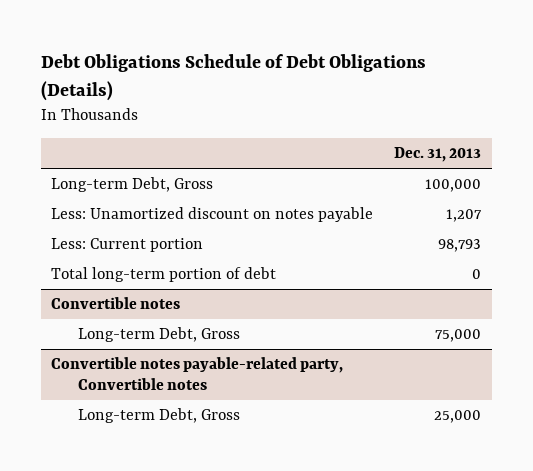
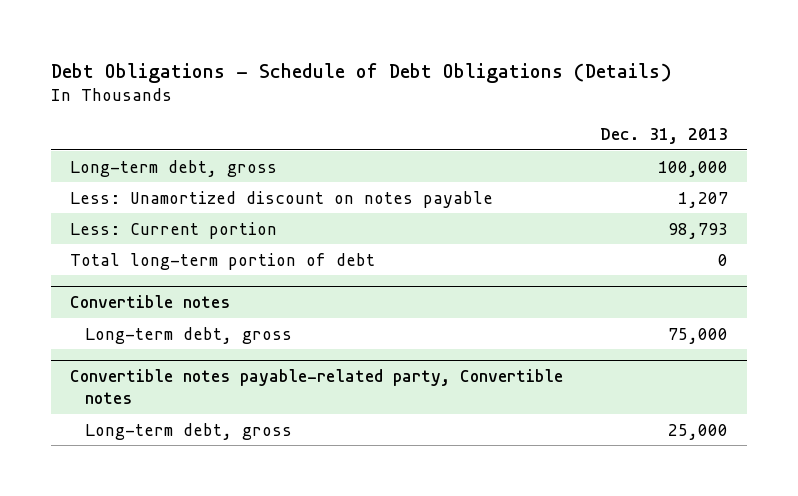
- Debt Obligations Schedule of Debt Obligations (Details)
+ Debt Obligations - Schedule of Debt Obligations (Details)
- Long-term Debt, Gross | 100,000
+ Long-term debt, gross | 100,000
@ Convertible notes
- Long-term Debt, Gross | 75,000
+ Long-term debt, gross | 75,000
@ Convertible notes payable-related party, Convertible notes
- Long-term Debt, Gross | 25,000
+ Long-term debt, gross | 25,000

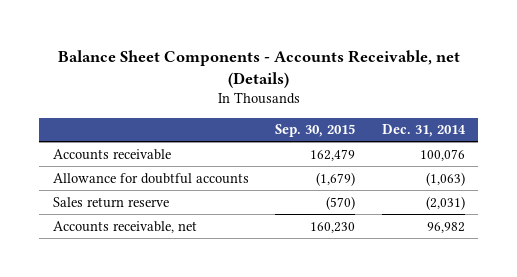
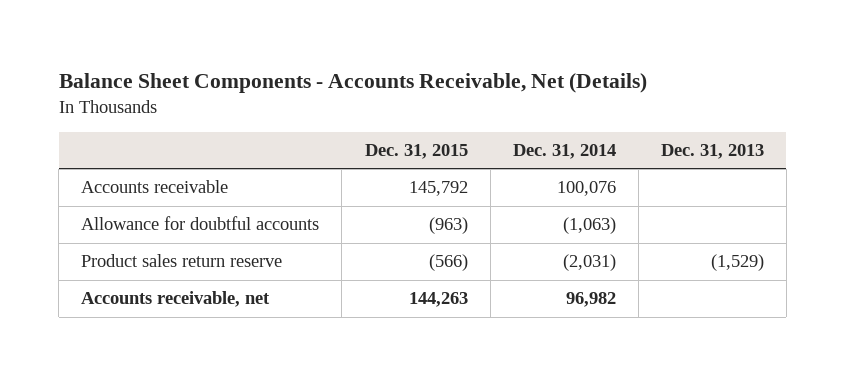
- Balance Sheet Components - Accounts Receivable, net (Details)
+ Balance Sheet Components - Accounts Receivable, Net (Details)
- | Sep. 30, 2015 | Dec. 31, 2014
+ | Dec. 31, 2015 | Dec. 31, 2014 | Dec. 31, 2013
- Sales return reserve | (570) | (2,031)
+ Product sales return reserve | (566) | (2,031) | (1,529)

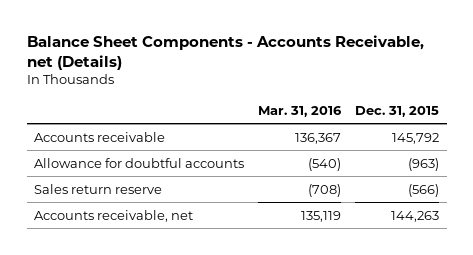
- Balance Sheet Components - Accounts Receivable, Net (Details)
+ Balance Sheet Components - Accounts Receivable, net (Details)
- | Dec. 31, 2015 | Dec. 31, 2014 | Dec. 31, 2013
+ | Mar. 31, 2016 | Dec. 31, 2015
- Product sales return reserve | (566) | (2,031) | (1,529)
+ Sales return reserve | (708) | (566)

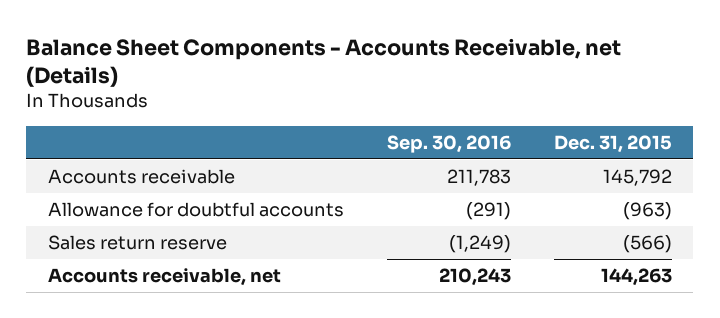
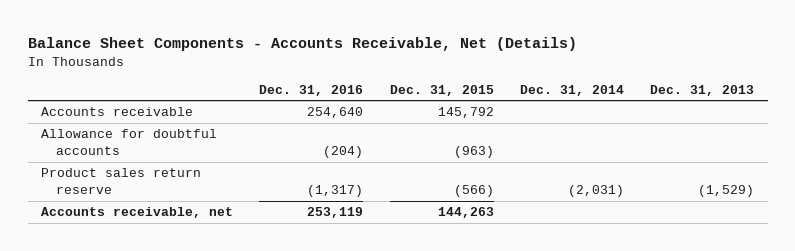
- Balance Sheet Components - Accounts Receivable, net (Details)
+ Balance Sheet Components - Accounts Receivable, Net (Details)
- | Sep. 30, 2016 | Dec. 31, 2015
+ | Dec. 31, 2016 | Dec. 31, 2015 | Dec. 31, 2014 | Dec. 31, 2013
- Sales return reserve | (1,249) | (566)
+ Product sales return reserve | (1,317) | (566) | (2,031) | (1,529)

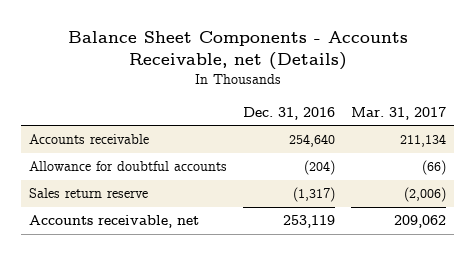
- Balance Sheet Components - Accounts Receivable, Net (Details)
+ Balance Sheet Components - Accounts Receivable, net (Details)
- | Dec. 31, 2016 | Dec. 31, 2015 | Dec. 31, 2014 | Dec. 31, 2013
+ | Dec. 31, 2016 | Mar. 31, 2017
- Product sales return reserve | (1,317) | (566) | (2,031) | (1,529)
+ Sales return reserve | (1,317) | (2,006)

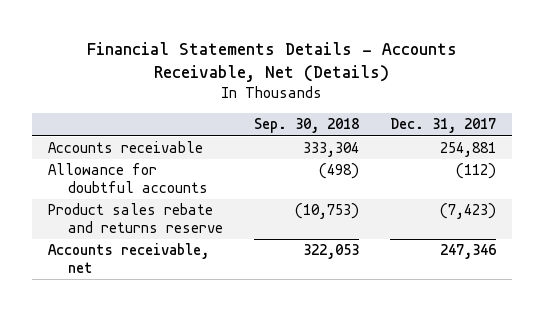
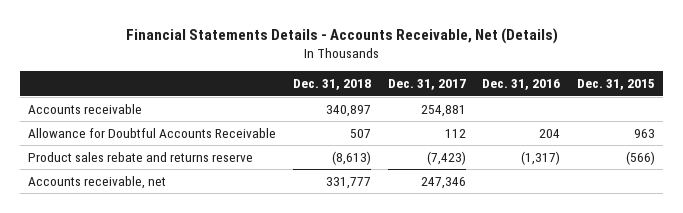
- | Sep. 30, 2018 | Dec. 31, 2017
+ | Dec. 31, 2018 | Dec. 31, 2017 | Dec. 31, 2016 | Dec. 31, 2015
- Allowance for doubtful accounts | (498) | (112)
+ Allowance for Doubtful Accounts Receivable | 507 | 112 | 204 | 963

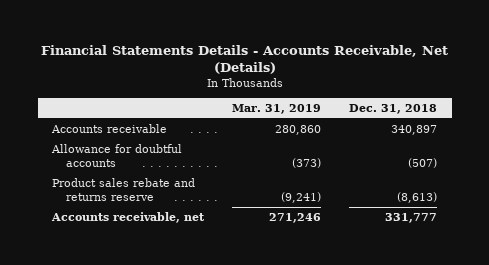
- | Dec. 31, 2018 | Dec. 31, 2017 | Dec. 31, 2016 | Dec. 31, 2015
+ | Mar. 31, 2019 | Dec. 31, 2018
- Allowance for Doubtful Accounts Receivable | 507 | 112 | 204 | 963
+ Allowance for doubtful accounts | (373) | (507)

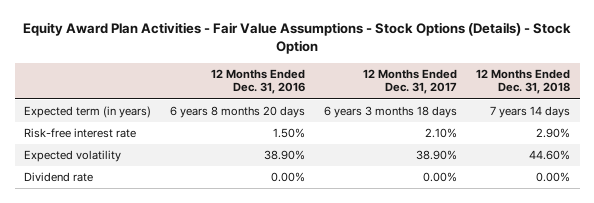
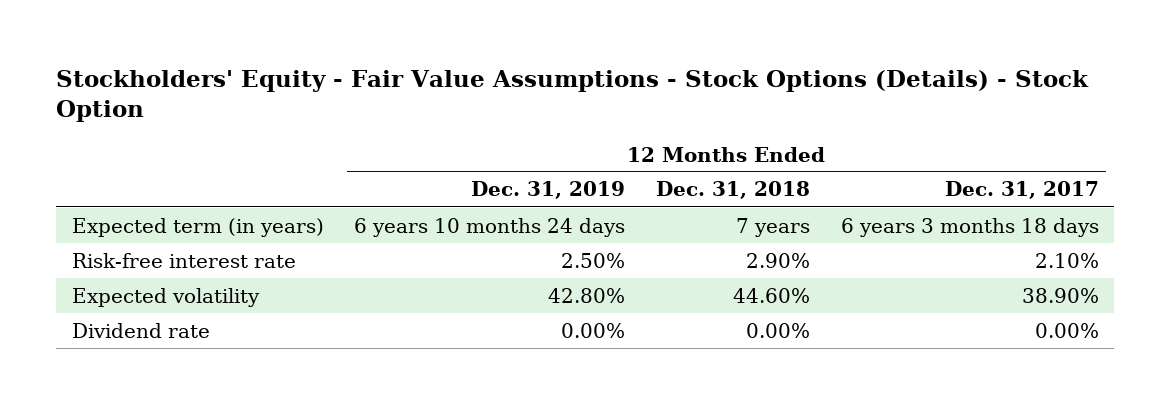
- Equity Award Plan Activities - Fair Value Assumptions - Stock Options (Details) - Stock Option
+ Stockholders' Equity - Fair Value Assumptions - Stock Options (Details) - Stock Option
- | 12 Months Ended Dec. 31, 2016 | 12 Months Ended Dec. 31, 2017 | 12 Months Ended Dec. 31, 2018
+ | 12 Months Ended Dec. 31, 2019 | 12 Months Ended Dec. 31, 2018 | 12 Months Ended Dec. 31, 2017
- Expected term (in years) | 6 years 8 months 20 days | 6 years 3 months 18 days | 7 years 14 days
+ Expected term (in years) | 6 years 10 months 24 days | 7 years | 6 years 3 months 18 days

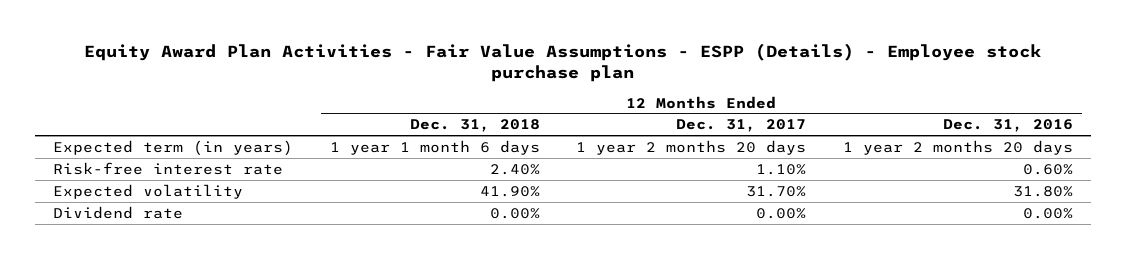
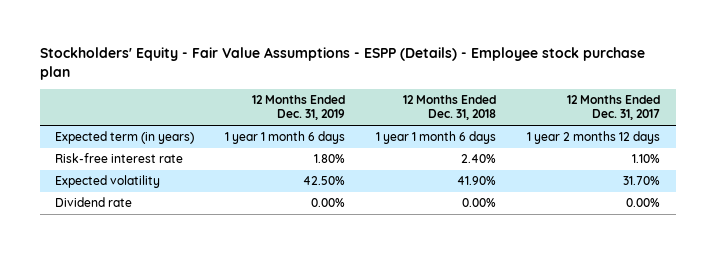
- Equity Award Plan Activities - Fair Value Assumptions - ESPP (Details) - Employee stock purchase plan
+ Stockholders' Equity - Fair Value Assumptions - ESPP (Details) - Employee stock purchase plan
- | 12 Months Ended Dec. 31, 2018 | 12 Months Ended Dec. 31, 2017 | 12 Months Ended Dec. 31, 2016
+ | 12 Months Ended Dec. 31, 2019 | 12 Months Ended Dec. 31, 2018 | 12 Months Ended Dec. 31, 2017
- Expected term (in years) | 1 year 1 month 6 days | 1 year 2 months 20 days | 1 year 2 months 20 days
+ Expected term (in years) | 1 year 1 month 6 days | 1 year 1 month 6 days | 1 year 2 months 12 days

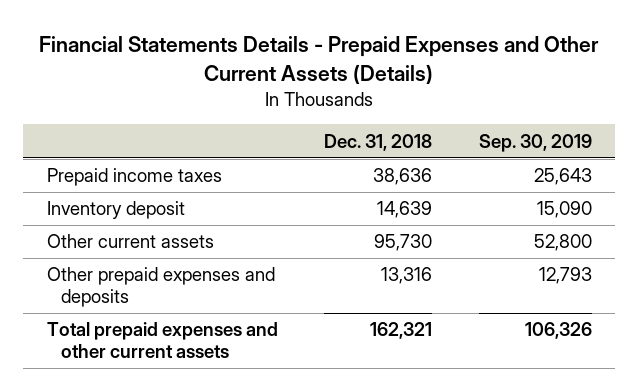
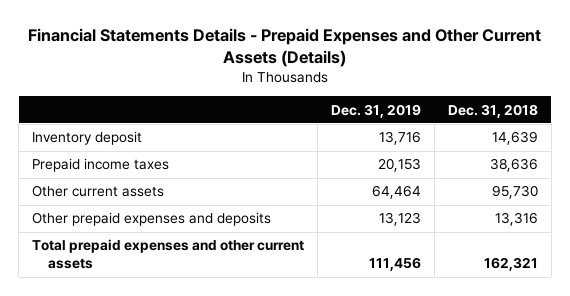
- | Dec. 31, 2018 | Sep. 30, 2019
+ | Dec. 31, 2019 | Dec. 31, 2018
moved down: Prepaid income taxes | 20,153 | 38,636

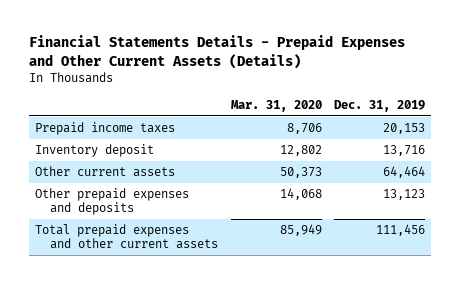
- | Dec. 31, 2019 | Dec. 31, 2018
+ | Mar. 31, 2020 | Dec. 31, 2019
moved down: Inventory deposit | 12,802 | 13,716

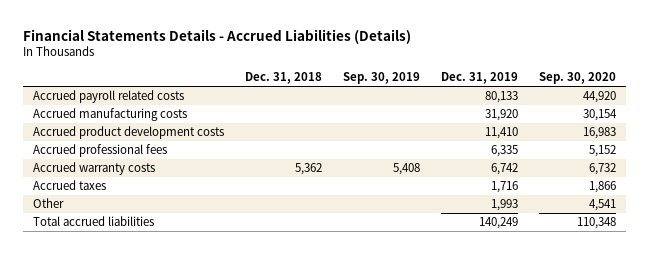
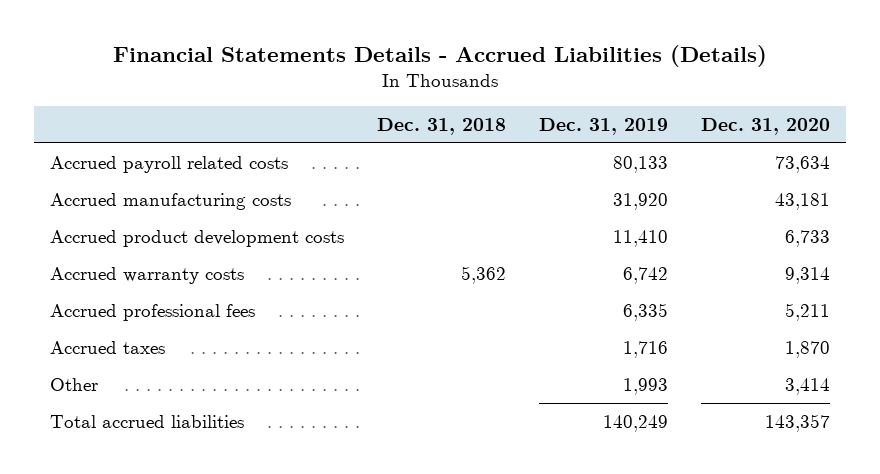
- | Dec. 31, 2018 | Sep. 30, 2019 | Dec. 31, 2019 | Sep. 30, 2020
+ | Dec. 31, 2018 | Dec. 31, 2019 | Dec. 31, 2020
moved down: Accrued professional fees | | 6,335 | 5,211

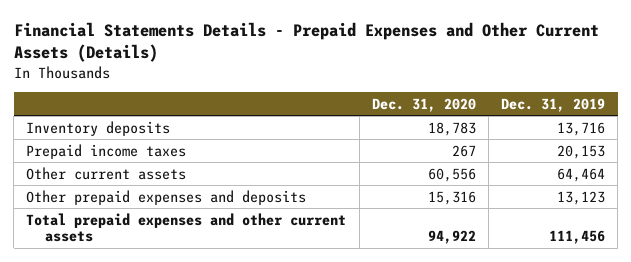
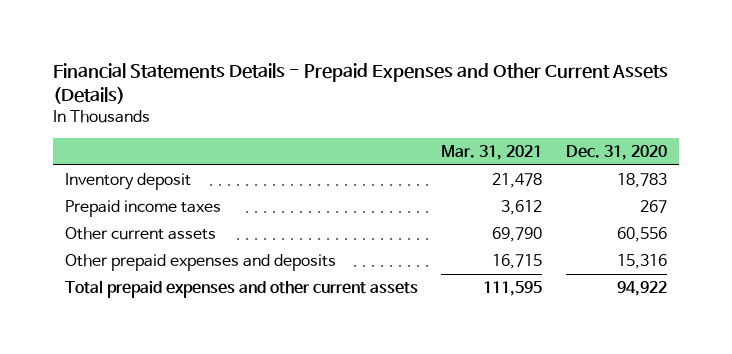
- | Dec. 31, 2020 | Dec. 31, 2019
+ | Mar. 31, 2021 | Dec. 31, 2020
- Inventory deposits | 18,783 | 13,716
+ Inventory deposit | 21,478 | 18,783

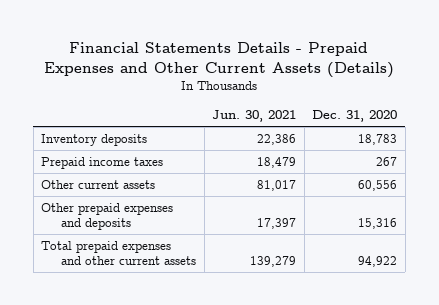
- | Mar. 31, 2021 | Dec. 31, 2020
+ | Jun. 30, 2021 | Dec. 31, 2020
- Inventory deposit | 21,478 | 18,783
+ Inventory deposits | 22,386 | 18,783

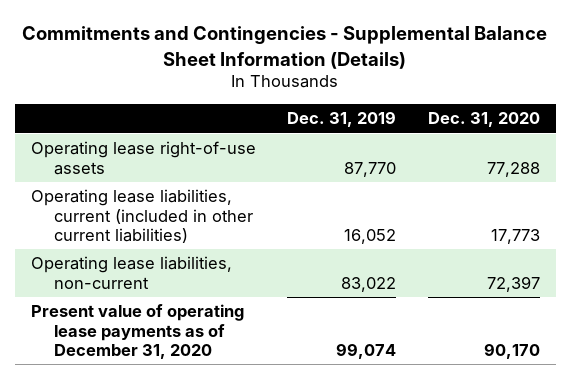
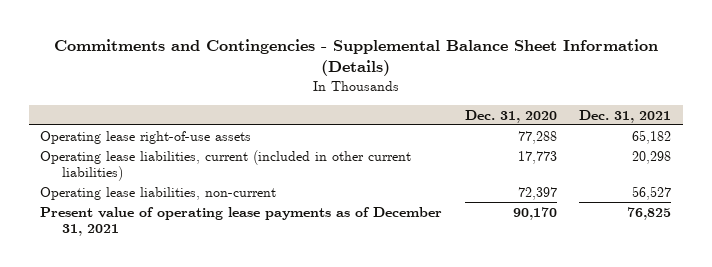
- | Dec. 31, 2019 | Dec. 31, 2020
+ | Dec. 31, 2020 | Dec. 31, 2021
- Present value of operating lease payments as of December 31, 2020 | 99,074 | 90,170
+ Present value of operating lease payments as of December 31, 2021 | 90,170 | 76,825

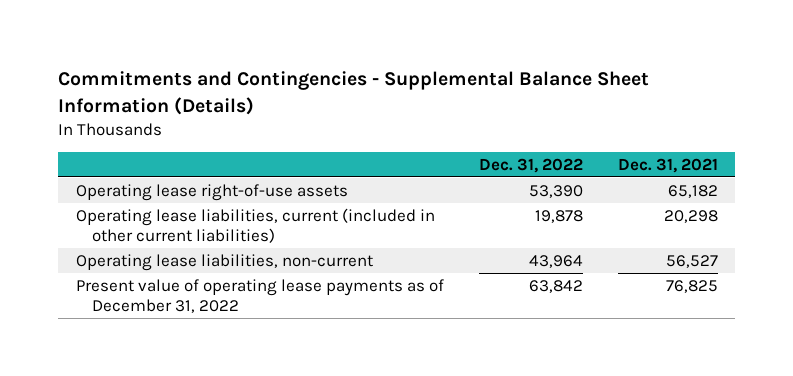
- | Dec. 31, 2020 | Dec. 31, 2021
+ | Dec. 31, 2022 | Dec. 31, 2021
- Present value of operating lease payments as of December 31, 2021 | 90,170 | 76,825
+ Present value of operating lease payments as of December 31, 2022 | 63,842 | 76,825

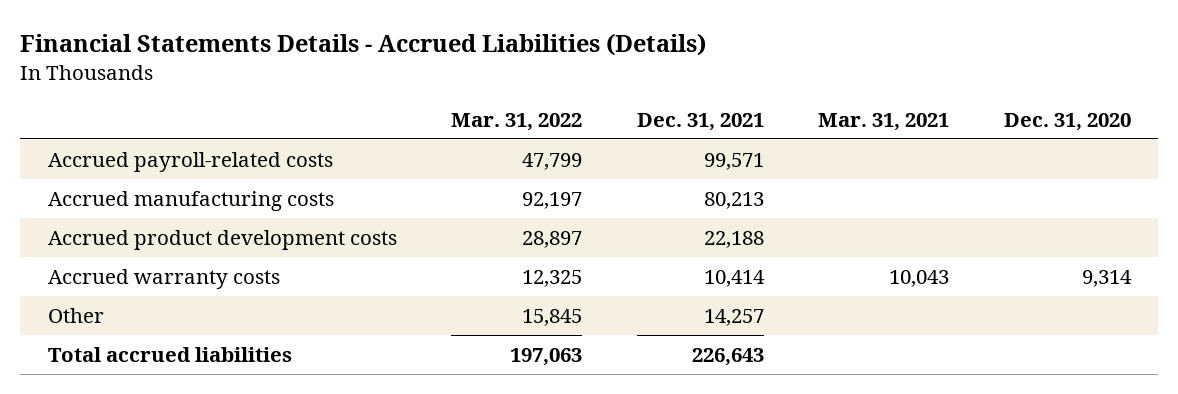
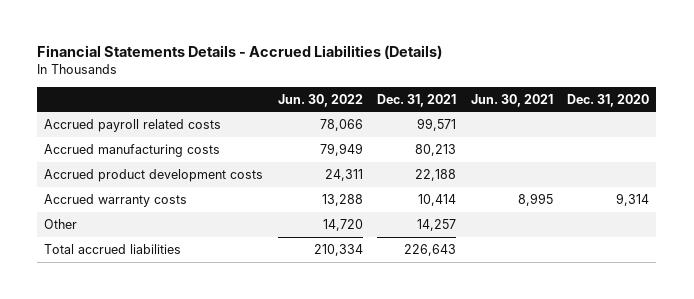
- | Mar. 31, 2022 | Dec. 31, 2021 | Mar. 31, 2021 | Dec. 31, 2020
+ | Jun. 30, 2022 | Dec. 31, 2021 | Jun. 30, 2021 | Dec. 31, 2020
- Accrued payroll-related costs | 47,799 | 99,571 | |
+ Accrued payroll related costs | 78,066 | 99,571 | |

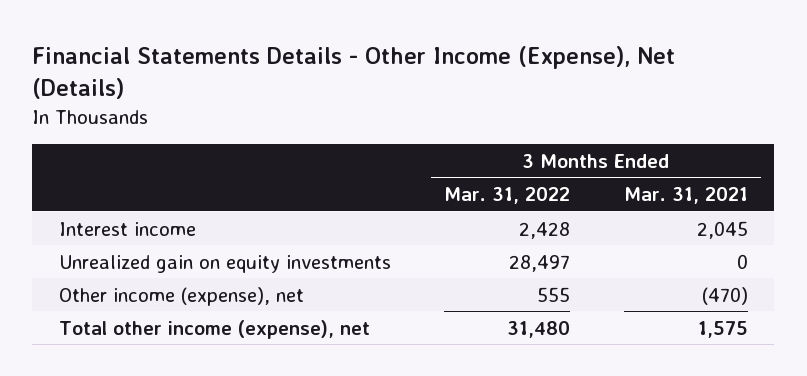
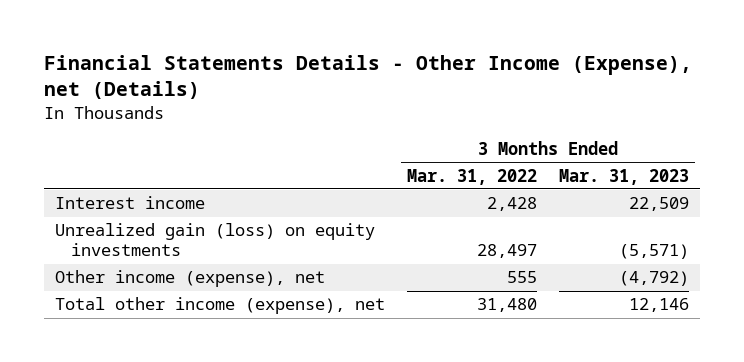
- Financial Statements Details - Other Income (Expense), Net (Details)
+ Financial Statements Details - Other Income (Expense), net (Details)
- | 3 Months Ended Mar. 31, 2022 | 3 Months Ended Mar. 31, 2021
+ | 3 Months Ended Mar. 31, 2022 | 3 Months Ended Mar. 31, 2023
- Unrealized gain on equity investments | 28,497 | 0
+ Unrealized gain (loss) on equity investments | 28,497 | (5,571)

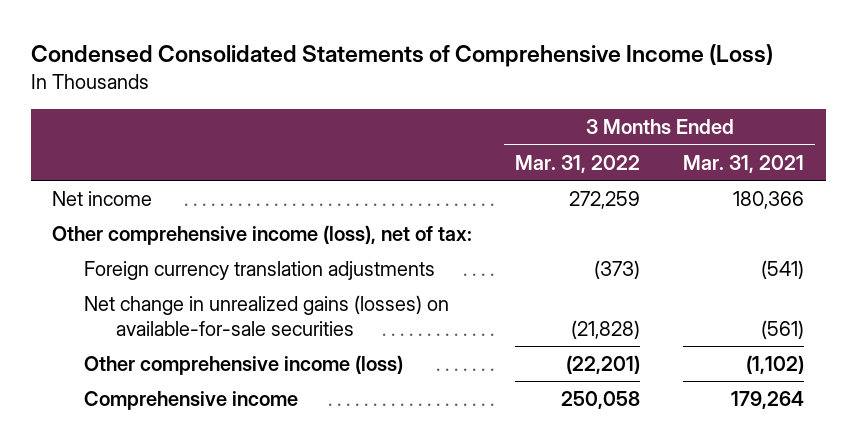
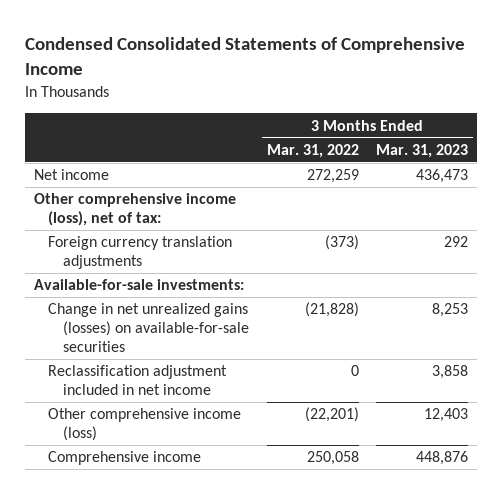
- Condensed Consolidated Statements of Comprehensive Income (Loss)
+ Condensed Consolidated Statements of Comprehensive Income
- | 3 Months Ended Mar. 31, 2022 | 3 Months Ended Mar. 31, 2021
+ | 3 Months Ended Mar. 31, 2022 | 3 Months Ended Mar. 31, 2023
- Net change in unrealized gains (losses) on available-for-sale securities | (21,828) | (561)
+ Available-for-sale investments:
+ Change in net unrealized gains (losses) on available-for-sale securities | (21,828) | 8,253
+ Reclassification adjustment included in net income | 0 | 3,858

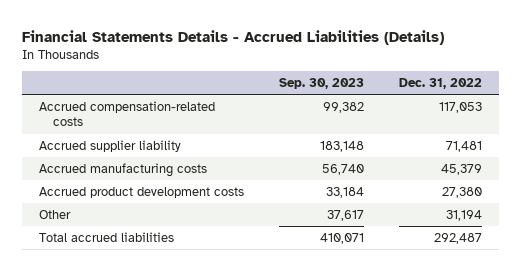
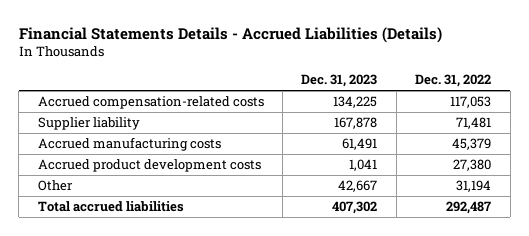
- | Sep. 30, 2023 | Dec. 31, 2022
+ | Dec. 31, 2023 | Dec. 31, 2022
- Accrued supplier liability | 183,148 | 71,481
+ Supplier liability | 167,878 | 71,481

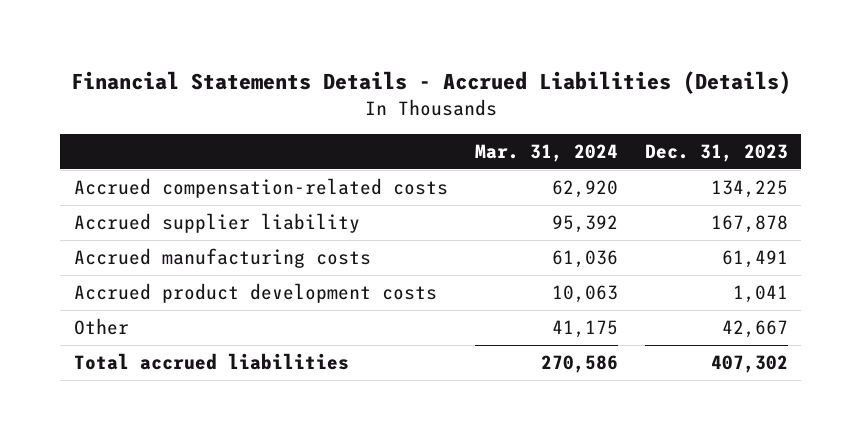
- | Dec. 31, 2023 | Dec. 31, 2022
+ | Mar. 31, 2024 | Dec. 31, 2023
- Supplier liability | 167,878 | 71,481
+ Accrued supplier liability | 95,392 | 167,878

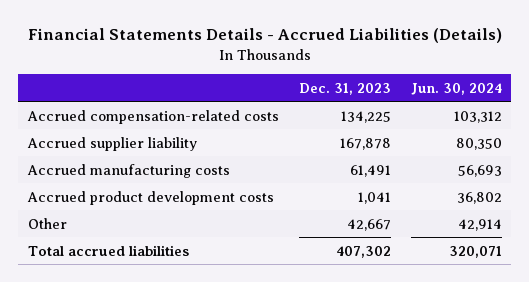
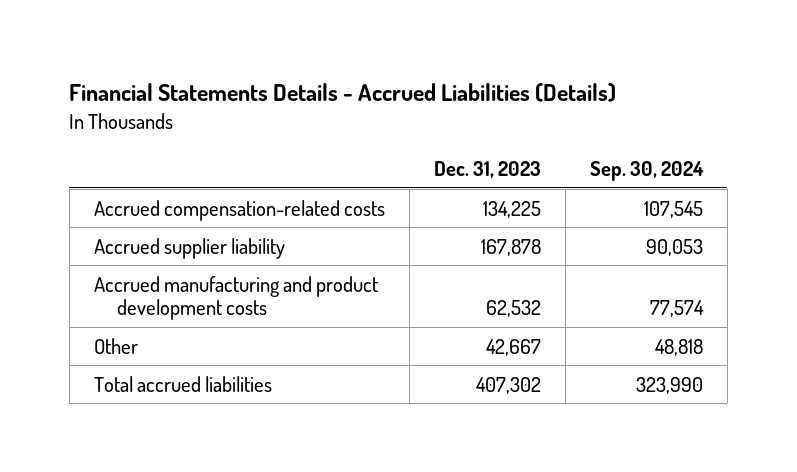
- | Dec. 31, 2023 | Jun. 30, 2024
+ | Dec. 31, 2023 | Sep. 30, 2024
- Accrued manufacturing costs | 61,491 | 56,693
- Accrued product development costs | 1,041 | 36,802
+ Accrued manufacturing and product development costs | 62,532 | 77,574

